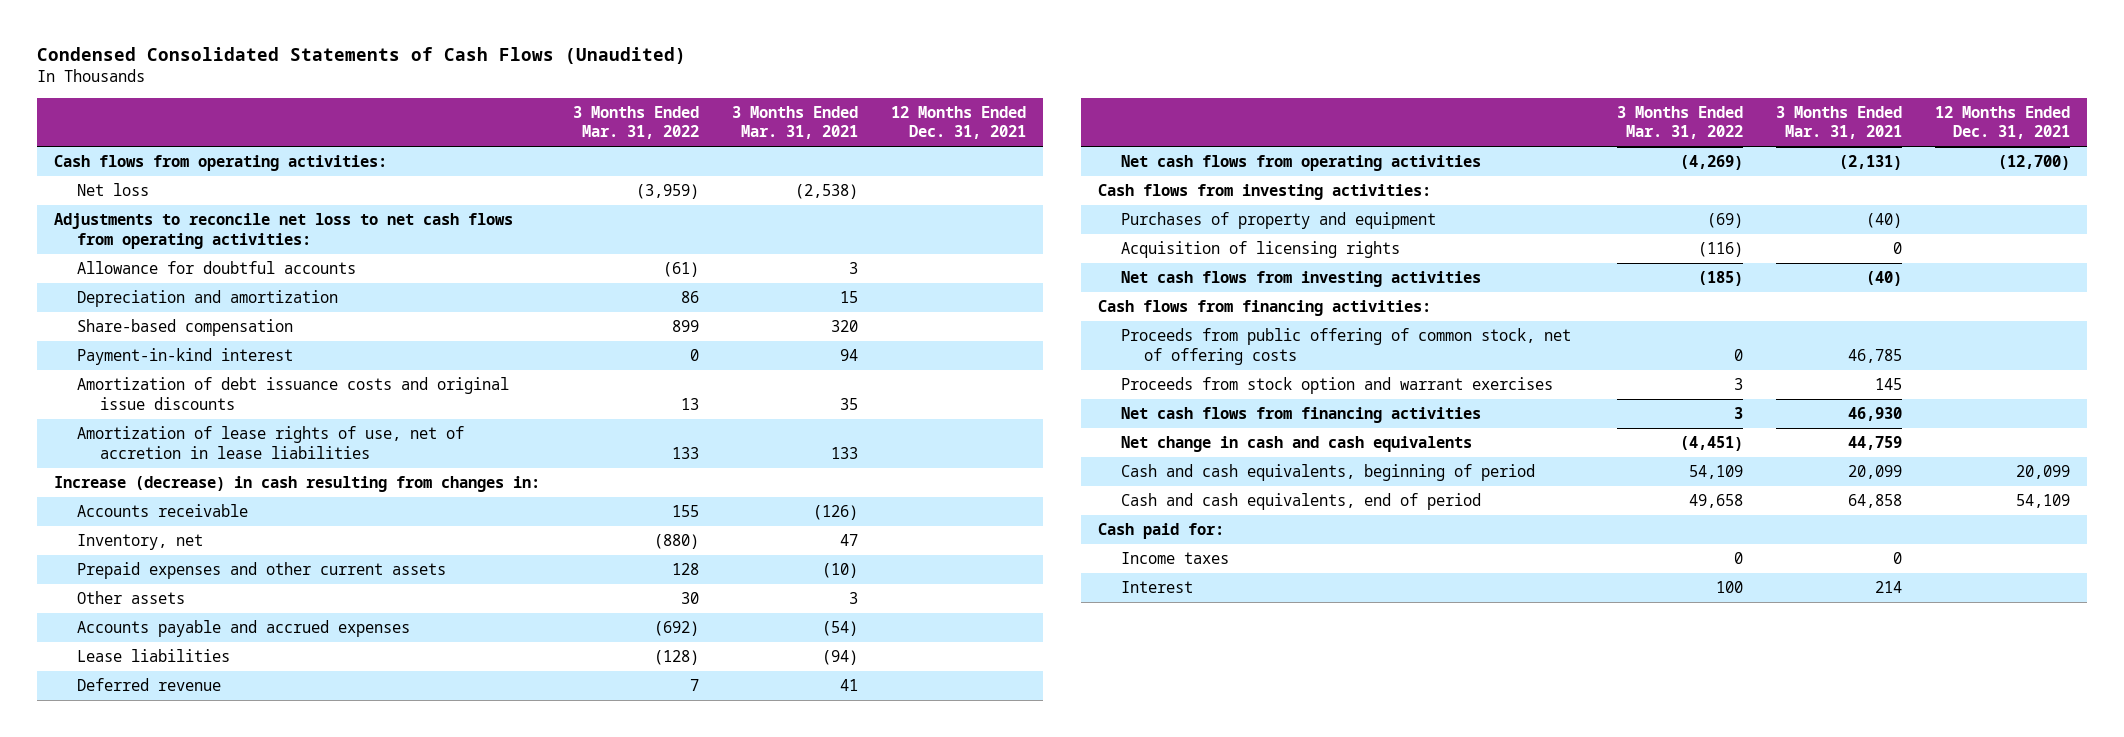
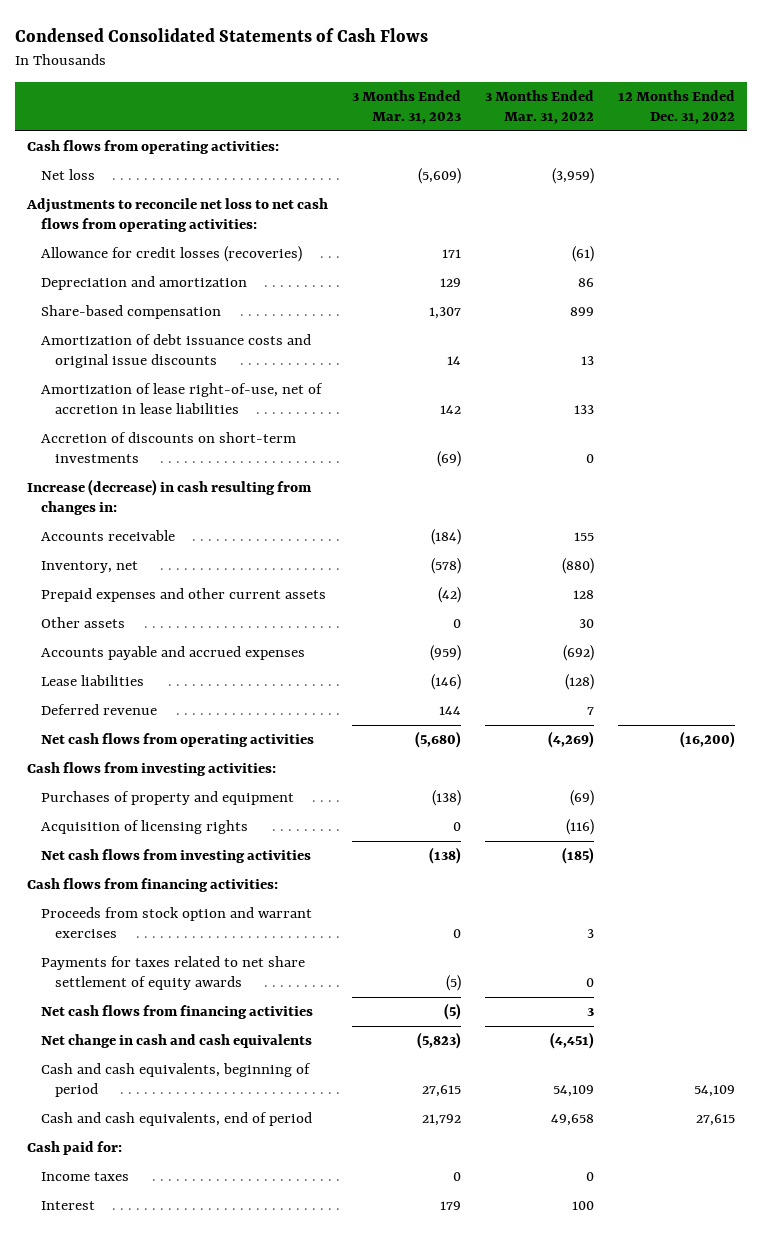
- Condensed Consolidated Statements of Cash Flows (Unaudited)
+ Condensed Consolidated Statements of Cash Flows
- | 3 Months Ended Mar. 31, 2022 | 3 Months Ended Mar. 31, 2021 | 12 Months Ended Dec. 31, 2021
+ | 3 Months Ended Mar. 31, 2023 | 3 Months Ended Mar. 31, 2022 | 12 Months Ended Dec. 31, 2022
- Allowance for doubtful accounts | (61) | 3 |
+ Allowance for credit losses (recoveries) | 171 | (61) |
- Payment-in-kind interest | 0 | 94 |
- Amortization of lease rights of use, net of accretion in lease liabilities | 133 | 133 |
+ Amortization of lease right-of-use, net of accretion in lease liabilities | 142 | 133 |
+ Accretion of discounts on short-term investments | (69) | 0 |
- Proceeds from public offering of common stock, net of offering costs | 0 | 46,785 |
+ Payments for taxes related to net share settlement of equity awards | (5) | 0 |

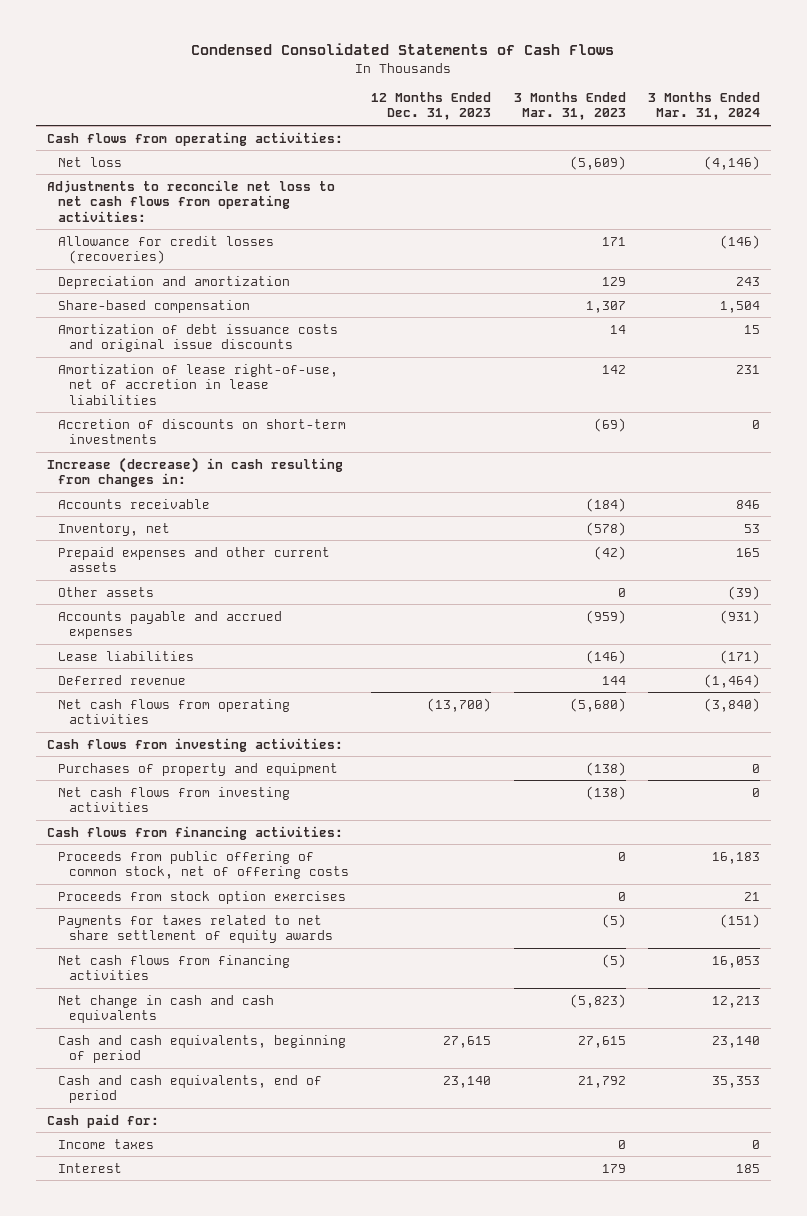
- | 3 Months Ended Mar. 31, 2023 | 3 Months Ended Mar. 31, 2022 | 12 Months Ended Dec. 31, 2022
+ | 12 Months Ended Dec. 31, 2023 | 3 Months Ended Mar. 31, 2023 | 3 Months Ended Mar. 31, 2024
- Acquisition of licensing rights | 0 | (116) |
- Proceeds from stock option and warrant exercises | 0 | 3 |
+ Proceeds from public offering of common stock, net of offering costs | | 0 | 16,183
+ Proceeds from stock option exercises | | 0 | 21

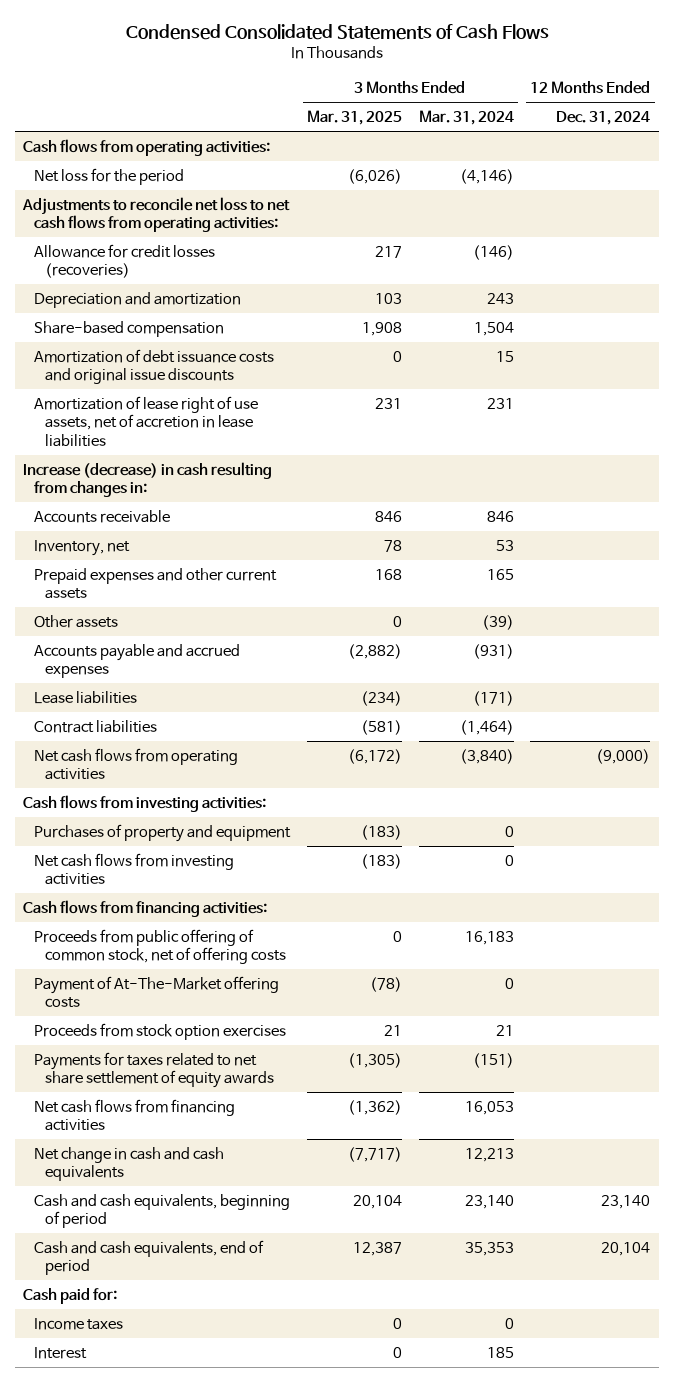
- | 12 Months Ended Dec. 31, 2023 | 3 Months Ended Mar. 31, 2023 | 3 Months Ended Mar. 31, 2024
+ | 3 Months Ended Mar. 31, 2025 | 3 Months Ended Mar. 31, 2024 | 12 Months Ended Dec. 31, 2024
- Net loss | | (5,609) | (4,146)
+ Net loss for the period | (6,026) | (4,146) |
- Amortization of lease right-of-use, net of accretion in lease liabilities | | 142 | 231
- Accretion of discounts on short-term investments | | (69) | 0
+ Amortization of lease right of use assets, net of accretion in lease liabilities | 231 | 231 |
- Deferred revenue | | 144 | (1,464)
+ Contract liabilities | (581) | (1,464) |
+ Payment of At-The-Market offering costs | (78) | 0 |

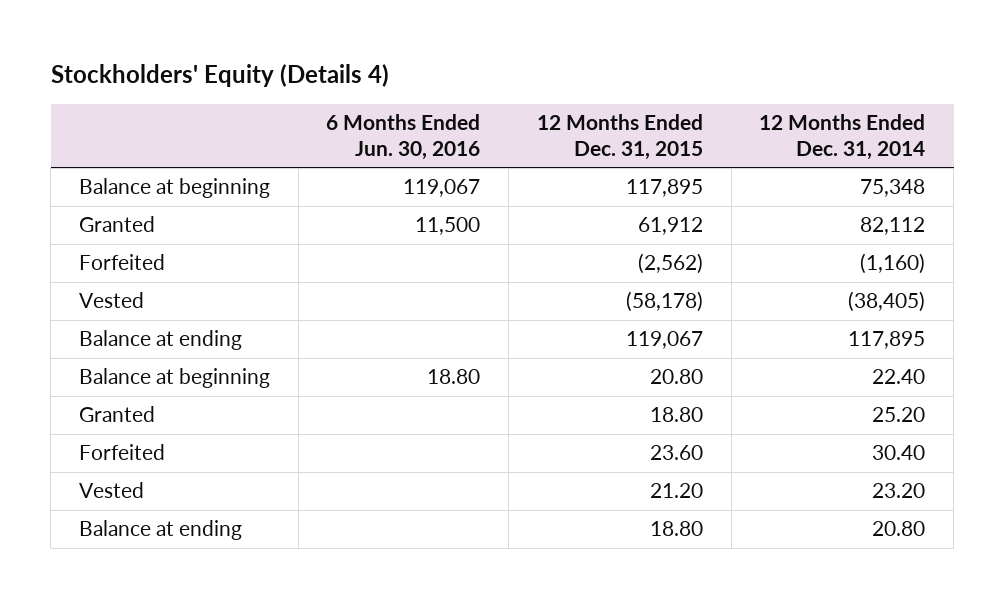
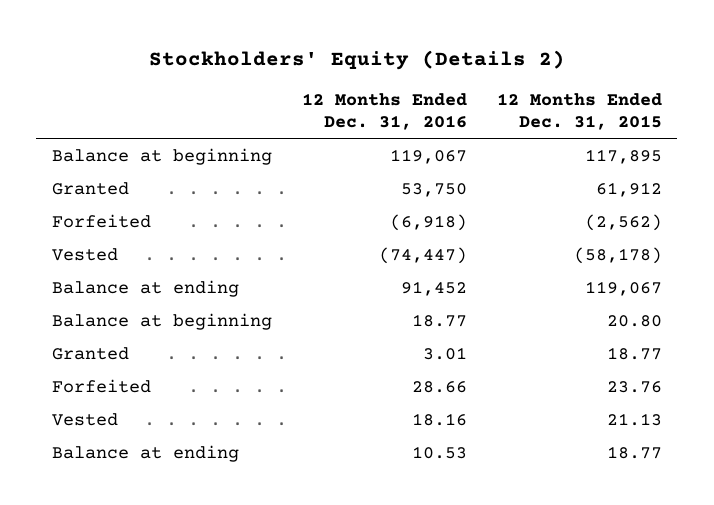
- Stockholders' Equity (Details 4)
+ Stockholders' Equity (Details 2)
- | 6 Months Ended Jun. 30, 2016 | 12 Months Ended Dec. 31, 2015 | 12 Months Ended Dec. 31, 2014
+ | 12 Months Ended Dec. 31, 2016 | 12 Months Ended Dec. 31, 2015
- Granted | | 18.80 | 25.20
- Forfeited | | 23.60 | 30.40
- Vested | | 21.20 | 23.20
- Balance at ending | | 18.80 | 20.80
+ Granted | 3.01 | 18.77
+ Forfeited | 28.66 | 23.76
+ Vested | 18.16 | 21.13
+ Balance at ending | 10.53 | 18.77

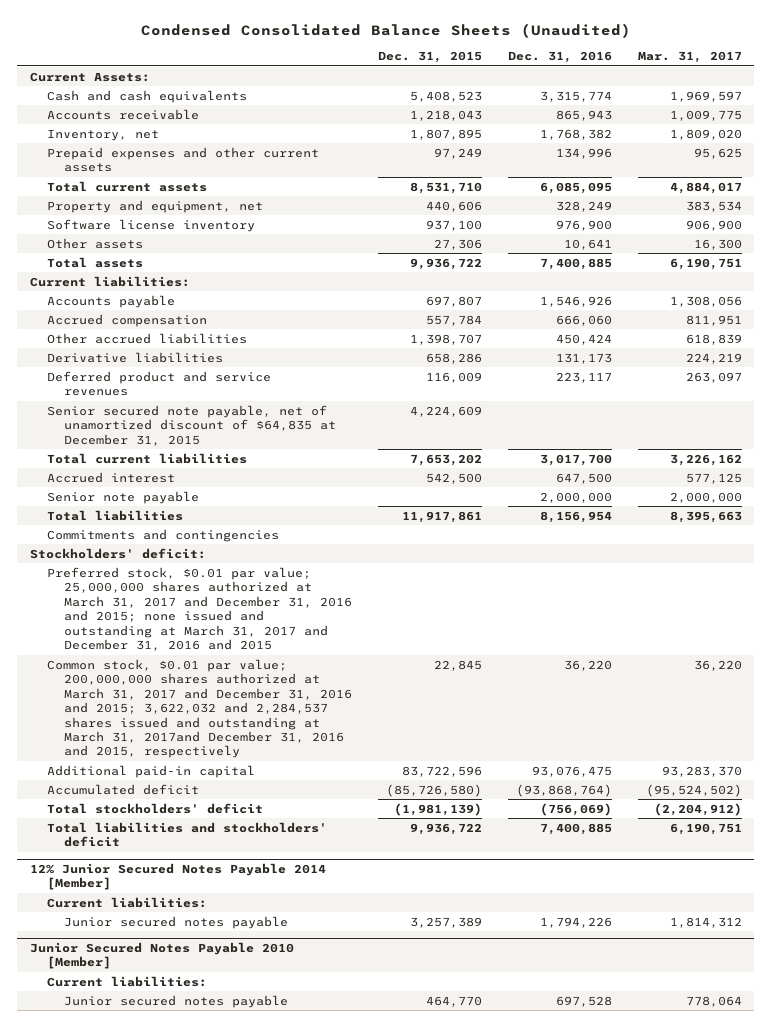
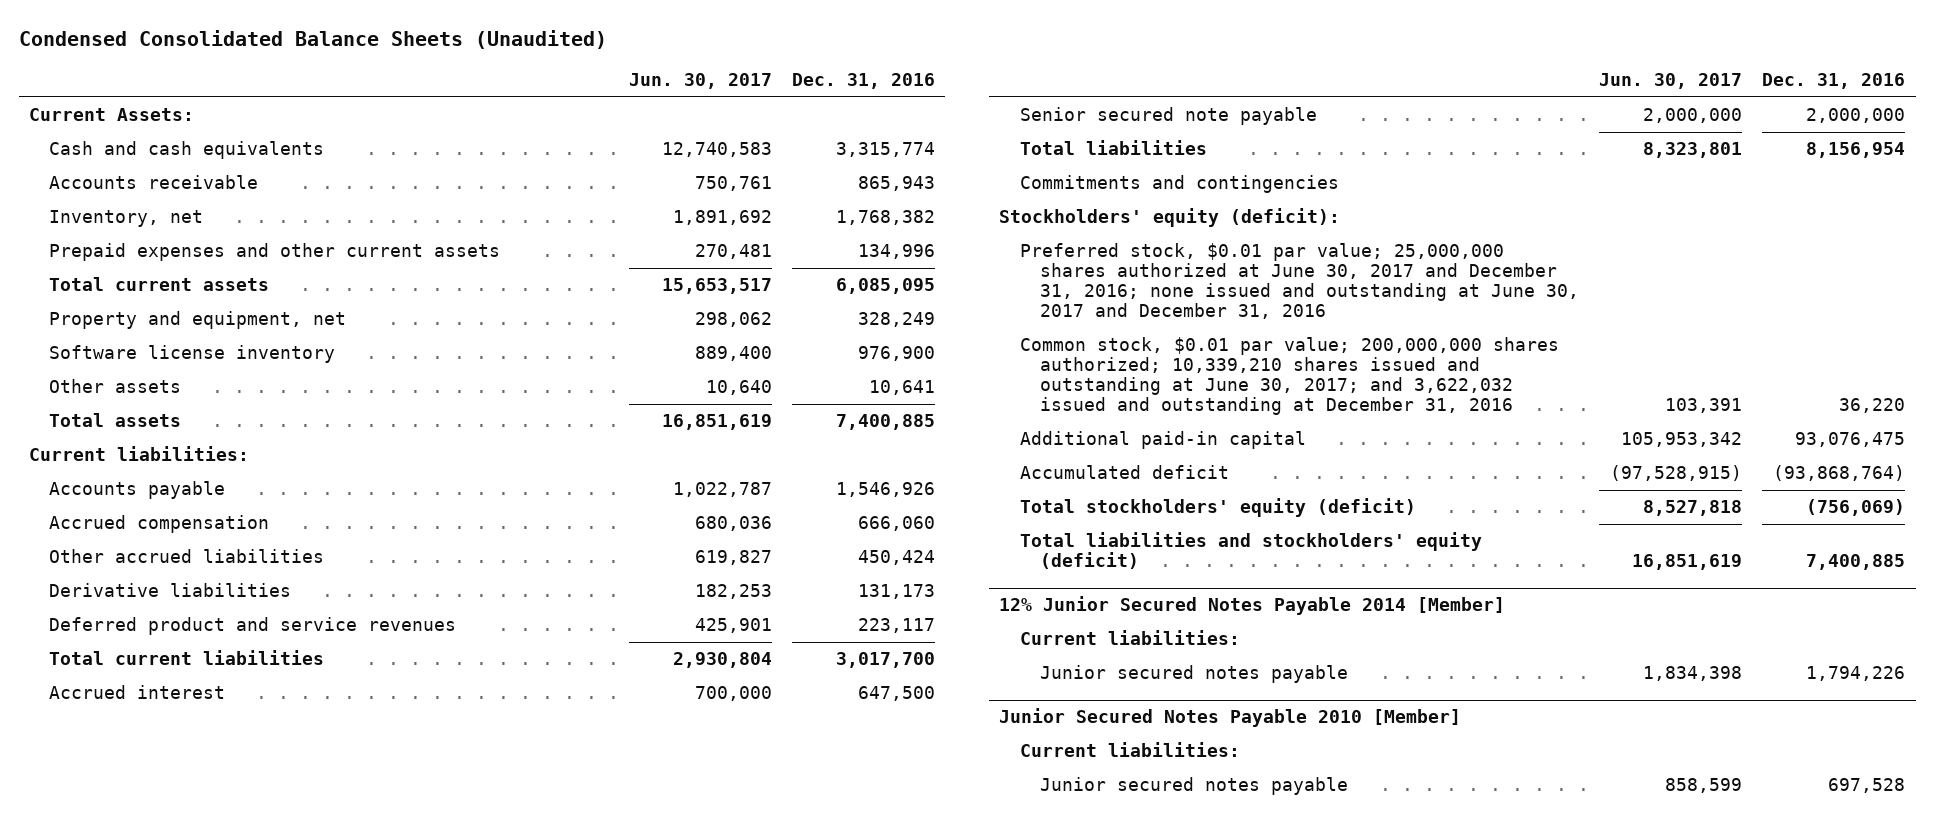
- | Dec. 31, 2015 | Dec. 31, 2016 | Mar. 31, 2017
+ | Jun. 30, 2017 | Dec. 31, 2016
- Senior secured note payable, net of unamortized discount of $64,835 at December 31, 2015 | 4,224,609 | |
- Senior note payable | | 2,000,000 | 2,000,000
+ Senior secured note payable | 2,000,000 | 2,000,000
- Stockholders' deficit:
- Preferred stock, $0.01 par value; 25,000,000 shares authorized at March 31, 2017 and December 31, 2016 and 2015; none issued and outstanding at March 31, 2017 and December 31, 2016 and 2015
- Common stock, $0.01 par value; 200,000,000 shares authorized at March 31, 2017 and December 31, 2016 and 2015; 3,622,032 and 2,284,537 shares issued and outstanding at March 31, 2017and December 31, 2016 and 2015, respectively | 22,845 | 36,220 | 36,220
+ Stockholders' equity (deficit):
+ Preferred stock, $0.01 par value; 25,000,000 shares authorized at June 30, 2017 and December 31, 2016; none issued and outstanding at June 30, 2017 and December 31, 2016
+ Common stock, $0.01 par value; 200,000,000 shares authorized; 10,339,210 shares issued and outstanding at June 30, 2017; and 3,622,032 issued and outstanding at December 31, 2016 | 103,391 | 36,220
- Total stockholders' deficit | (1,981,139) | (756,069) | (2,204,912)
- Total liabilities and stockholders' deficit | 9,936,722 | 7,400,885 | 6,190,751
+ Total stockholders' equity (deficit) | 8,527,818 | (756,069)
+ Total liabilities and stockholders' equity (deficit) | 16,851,619 | 7,400,885

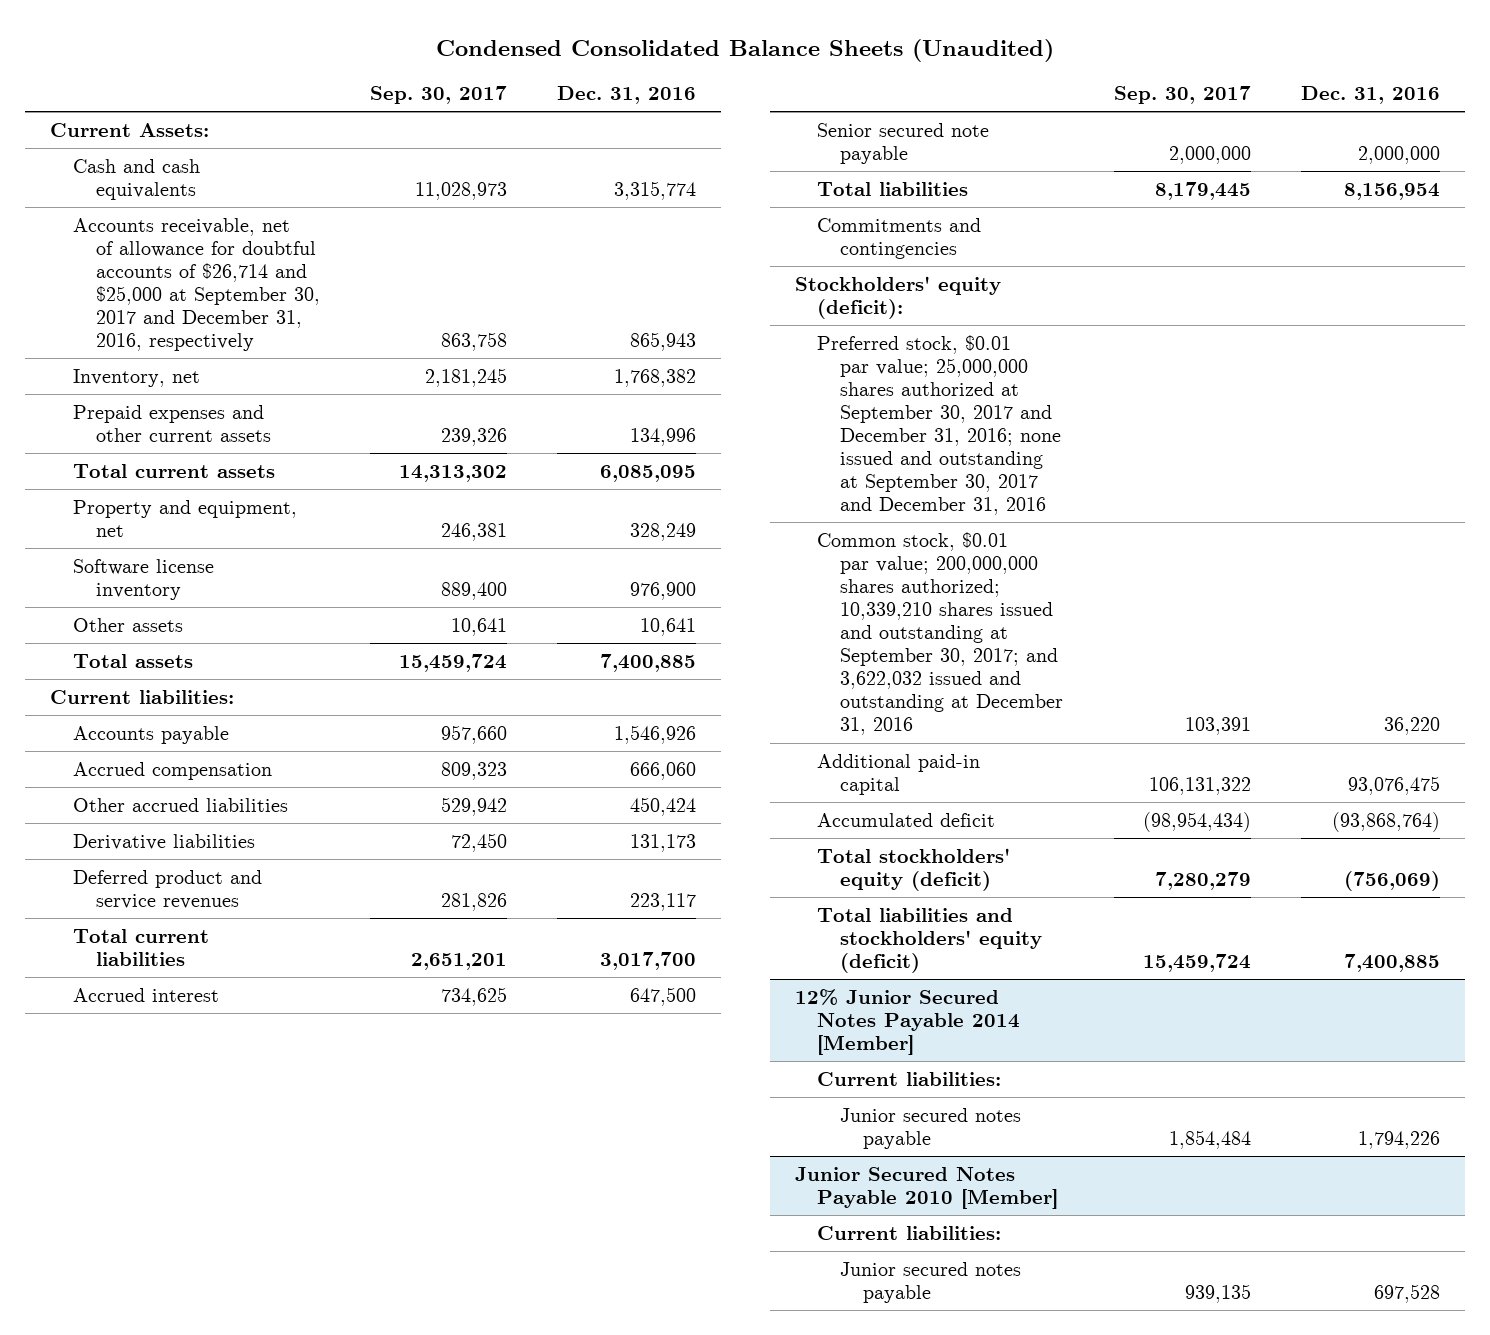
- | Jun. 30, 2017 | Dec. 31, 2016
+ | Sep. 30, 2017 | Dec. 31, 2016
- Accounts receivable | 750,761 | 865,943
+ Accounts receivable, net of allowance for doubtful accounts of $26,714 and $25,000 at September 30, 2017 and December 31, 2016, respectively | 863,758 | 865,943
- Preferred stock, $0.01 par value; 25,000,000 shares authorized at June 30, 2017 and December 31, 2016; none issued and outstanding at June 30, 2017 and December 31, 2016
- Common stock, $0.01 par value; 200,000,000 shares authorized; 10,339,210 shares issued and outstanding at June 30, 2017; and 3,622,032 issued and outstanding at December 31, 2016 | 103,391 | 36,220
+ Preferred stock, $0.01 par value; 25,000,000 shares authorized at September 30, 2017 and December 31, 2016; none issued and outstanding at September 30, 2017 and December 31, 2016
+ Common stock, $0.01 par value; 200,000,000 shares authorized; 10,339,210 shares issued and outstanding at September 30, 2017; and 3,622,032 issued and outstanding at December 31, 2016 | 103,391 | 36,220

